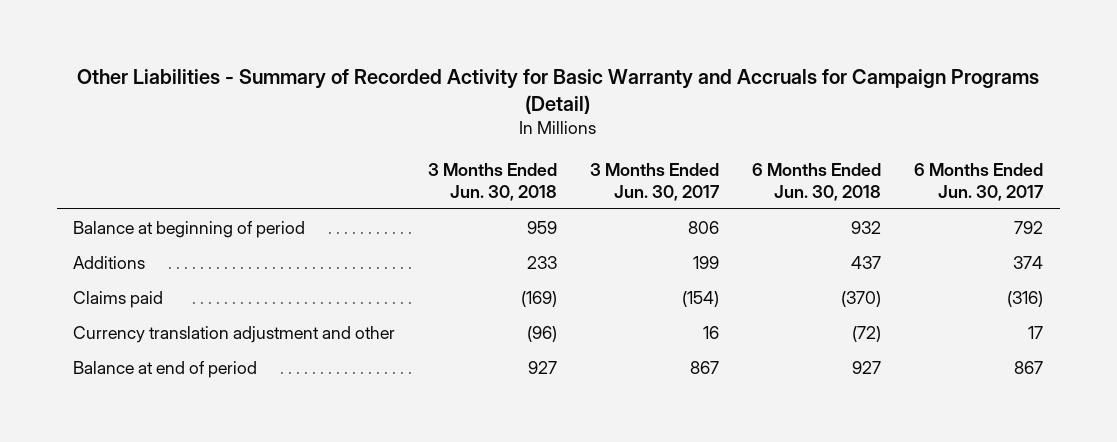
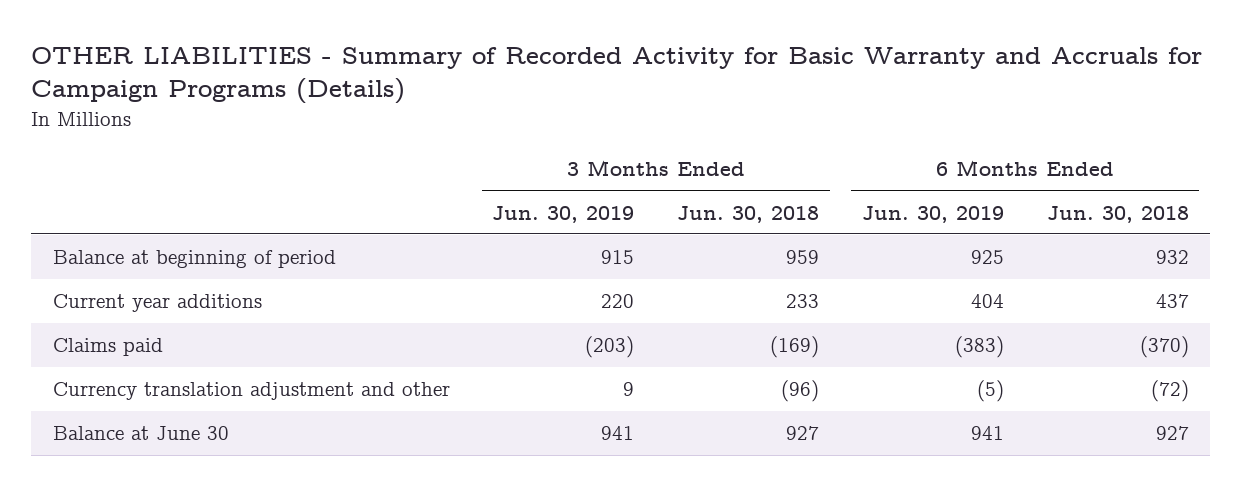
- Other Liabilities - Summary of Recorded Activity for Basic Warranty and Accruals for Campaign Programs (Detail)
+ OTHER LIABILITIES - Summary of Recorded Activity for Basic Warranty and Accruals for Campaign Programs (Details)
- | 3 Months Ended Jun. 30, 2018 | 3 Months Ended Jun. 30, 2017 | 6 Months Ended Jun. 30, 2018 | 6 Months Ended Jun. 30, 2017
+ | 3 Months Ended Jun. 30, 2019 | 3 Months Ended Jun. 30, 2018 | 6 Months Ended Jun. 30, 2019 | 6 Months Ended Jun. 30, 2018
- Additions | 233 | 199 | 437 | 374
+ Current year additions | 220 | 233 | 404 | 437
- Balance at end of period | 927 | 867 | 927 | 867
+ Balance at June 30 | 941 | 927 | 941 | 927

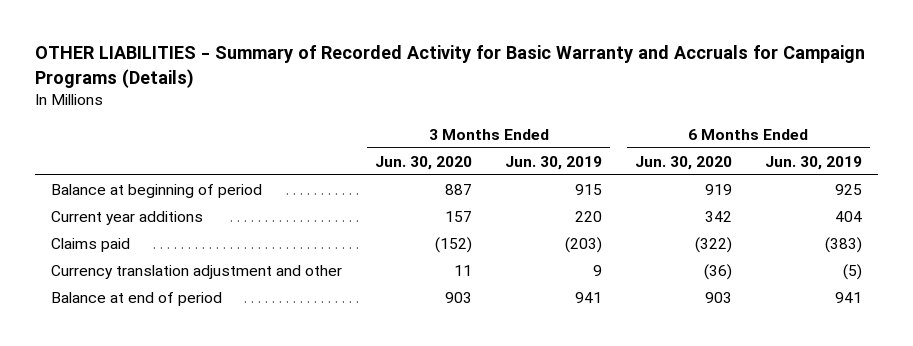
- | 3 Months Ended Jun. 30, 2019 | 3 Months Ended Jun. 30, 2018 | 6 Months Ended Jun. 30, 2019 | 6 Months Ended Jun. 30, 2018
+ | 3 Months Ended Jun. 30, 2020 | 3 Months Ended Jun. 30, 2019 | 6 Months Ended Jun. 30, 2020 | 6 Months Ended Jun. 30, 2019
- Balance at June 30 | 941 | 927 | 941 | 927
+ Balance at end of period | 903 | 941 | 903 | 941

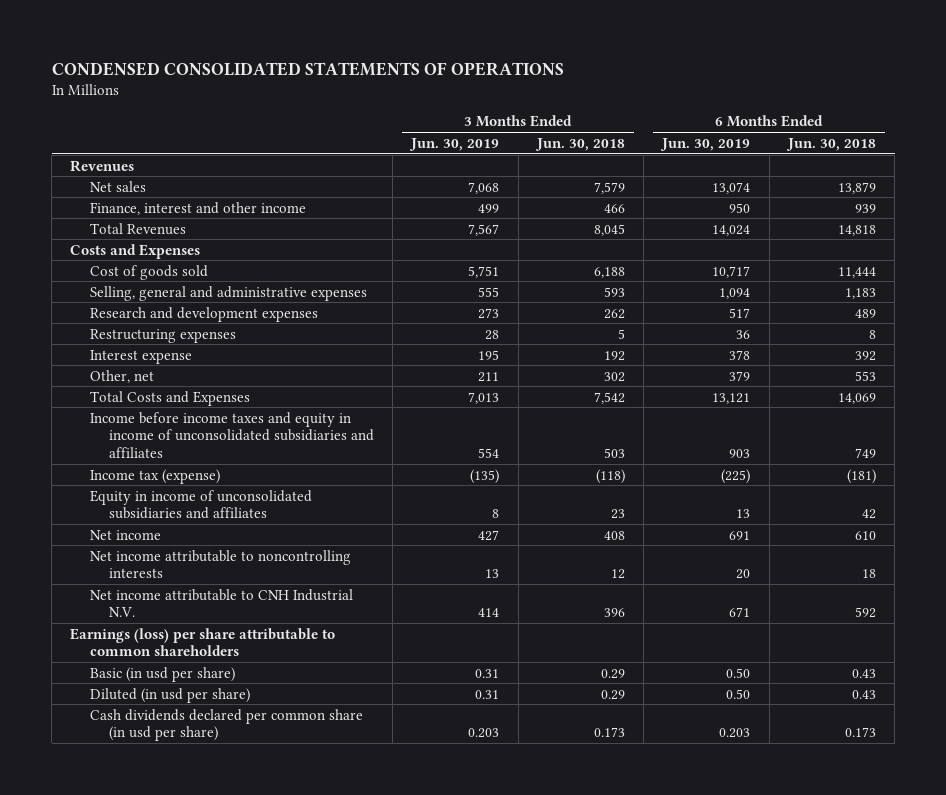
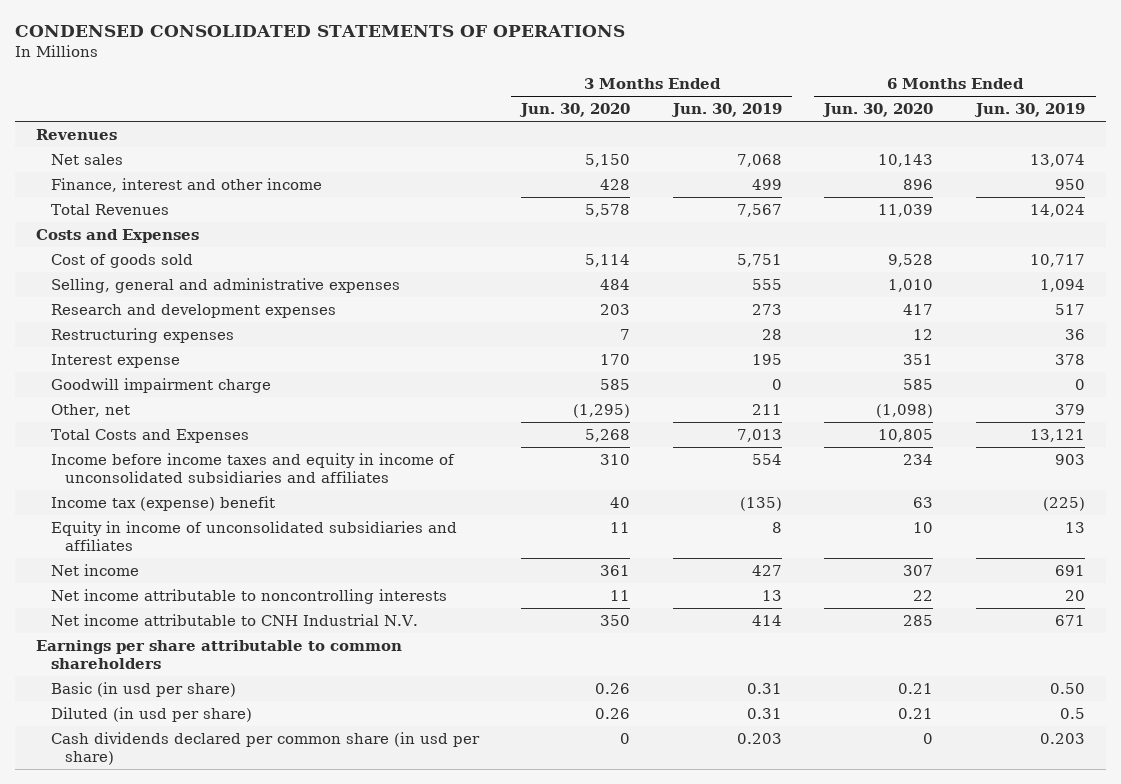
- | 3 Months Ended Jun. 30, 2019 | 3 Months Ended Jun. 30, 2018 | 6 Months Ended Jun. 30, 2019 | 6 Months Ended Jun. 30, 2018
+ | 3 Months Ended Jun. 30, 2020 | 3 Months Ended Jun. 30, 2019 | 6 Months Ended Jun. 30, 2020 | 6 Months Ended Jun. 30, 2019
+ Goodwill impairment charge | 585 | 0 | 585 | 0
- Income tax (expense) | (135) | (118) | (225) | (181)
+ Income tax (expense) benefit | 40 | (135) | 63 | (225)
- Earnings (loss) per share attributable to common shareholders
+ Earnings per share attributable to common shareholders
- Diluted (in usd per share) | 0.31 | 0.29 | 0.50 | 0.43
+ Diluted (in usd per share) | 0.26 | 0.31 | 0.21 | 0.5

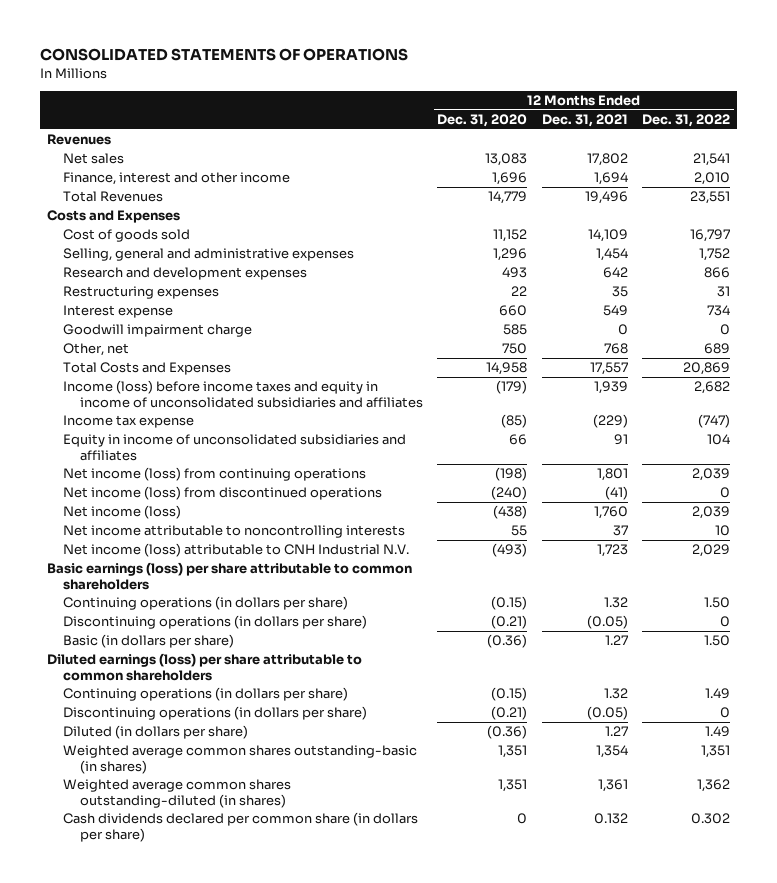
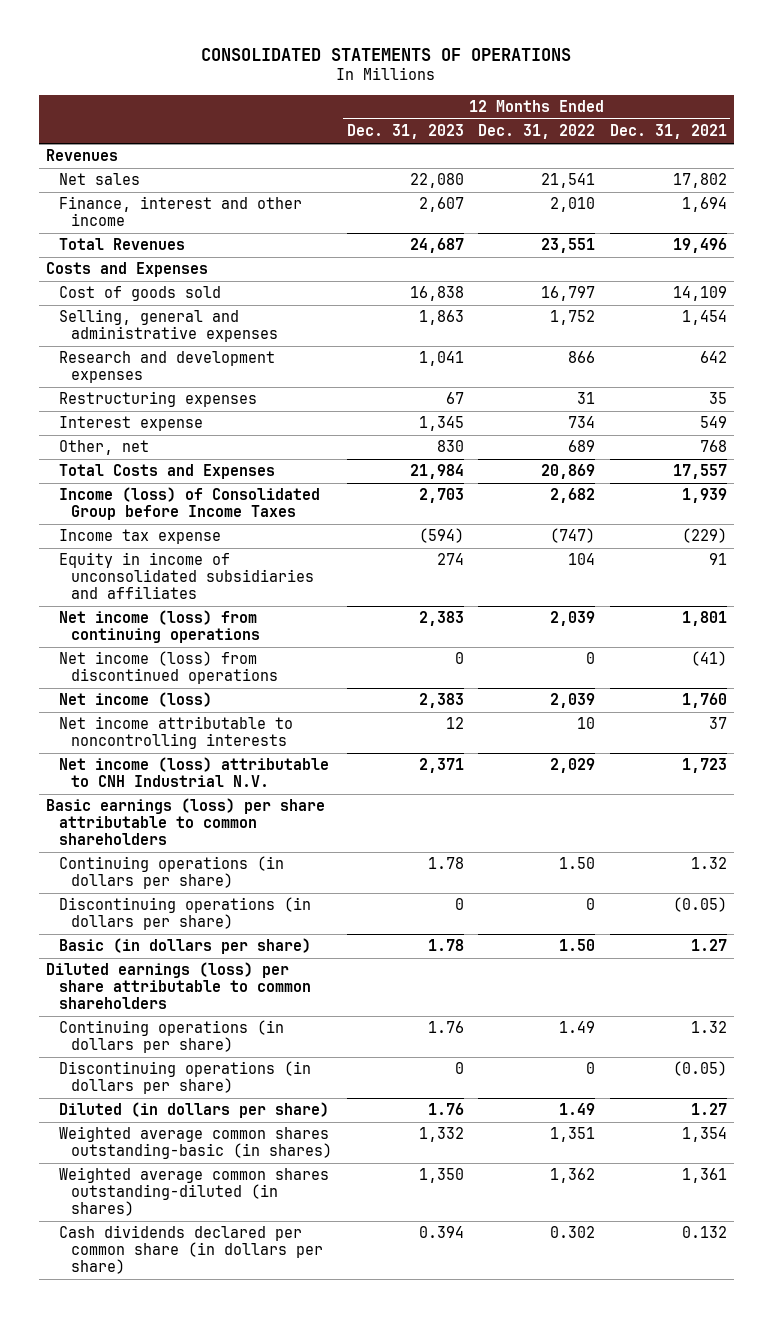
- | 12 Months Ended Dec. 31, 2020 | 12 Months Ended Dec. 31, 2021 | 12 Months Ended Dec. 31, 2022
+ | 12 Months Ended Dec. 31, 2023 | 12 Months Ended Dec. 31, 2022 | 12 Months Ended Dec. 31, 2021
- Goodwill impairment charge | 585 | 0 | 0
- Income (loss) before income taxes and equity in income of unconsolidated subsidiaries and affiliates | (179) | 1,939 | 2,682
+ Income (loss) of Consolidated Group before Income Taxes | 2,703 | 2,682 | 1,939

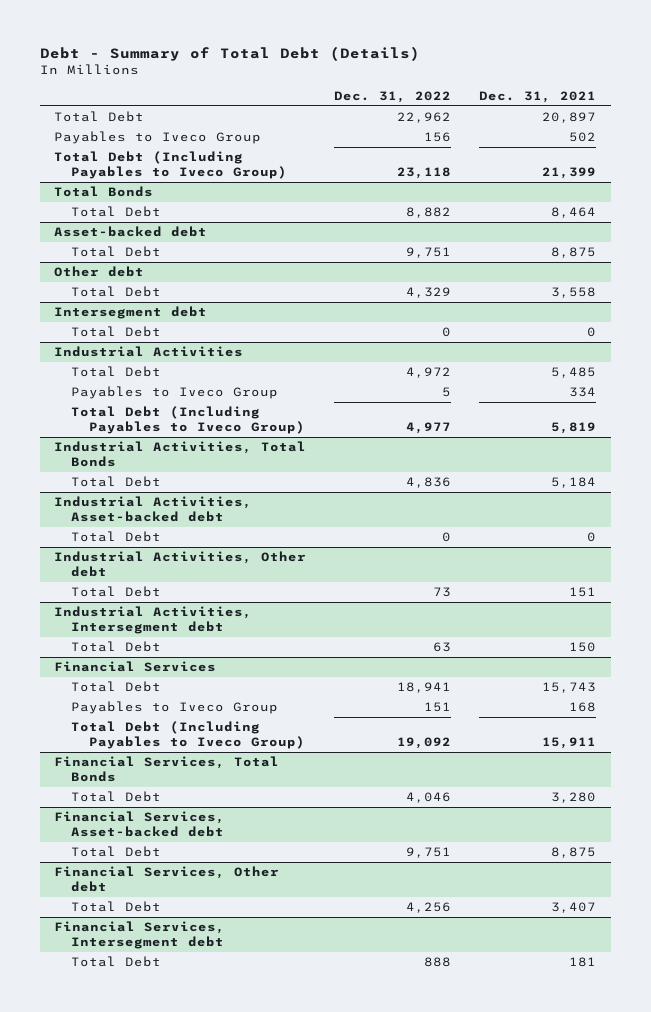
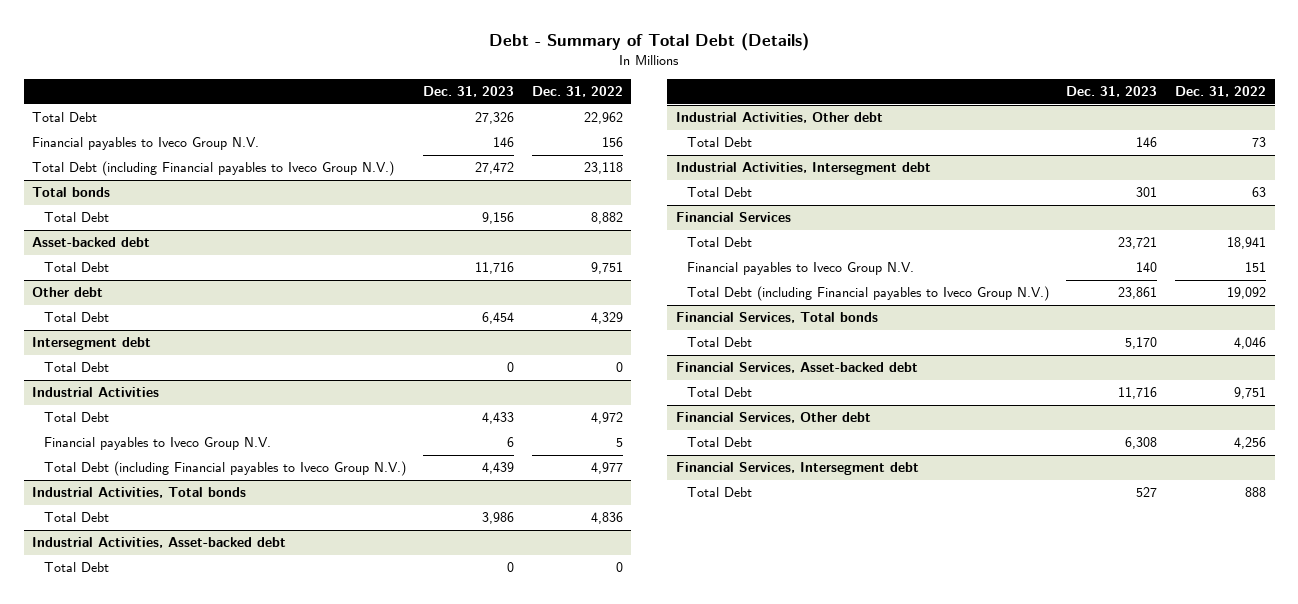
- | Dec. 31, 2022 | Dec. 31, 2021
+ | Dec. 31, 2023 | Dec. 31, 2022
- Payables to Iveco Group | 156 | 502
- Total Debt (Including Payables to Iveco Group) | 23,118 | 21,399
- Total Bonds
+ Financial payables to Iveco Group N.V. | 146 | 156
+ Total Debt (including Financial payables to Iveco Group N.V.) | 27,472 | 23,118
+ Total bonds
@ Industrial Activities
- Payables to Iveco Group | 5 | 334
- Total Debt (Including Payables to Iveco Group) | 4,977 | 5,819
- Industrial Activities, Total Bonds
@ Industrial Activities
+ Financial payables to Iveco Group N.V. | 6 | 5
+ Total Debt (including Financial payables to Iveco Group N.V.) | 4,439 | 4,977
+ Industrial Activities, Total bonds
@ Financial Services
- Payables to Iveco Group | 151 | 168
- Total Debt (Including Payables to Iveco Group) | 19,092 | 15,911
- Financial Services, Total Bonds
@ Financial Services
+ Financial payables to Iveco Group N.V. | 140 | 151
+ Total Debt (including Financial payables to Iveco Group N.V.) | 23,861 | 19,092
+ Financial Services, Total bonds

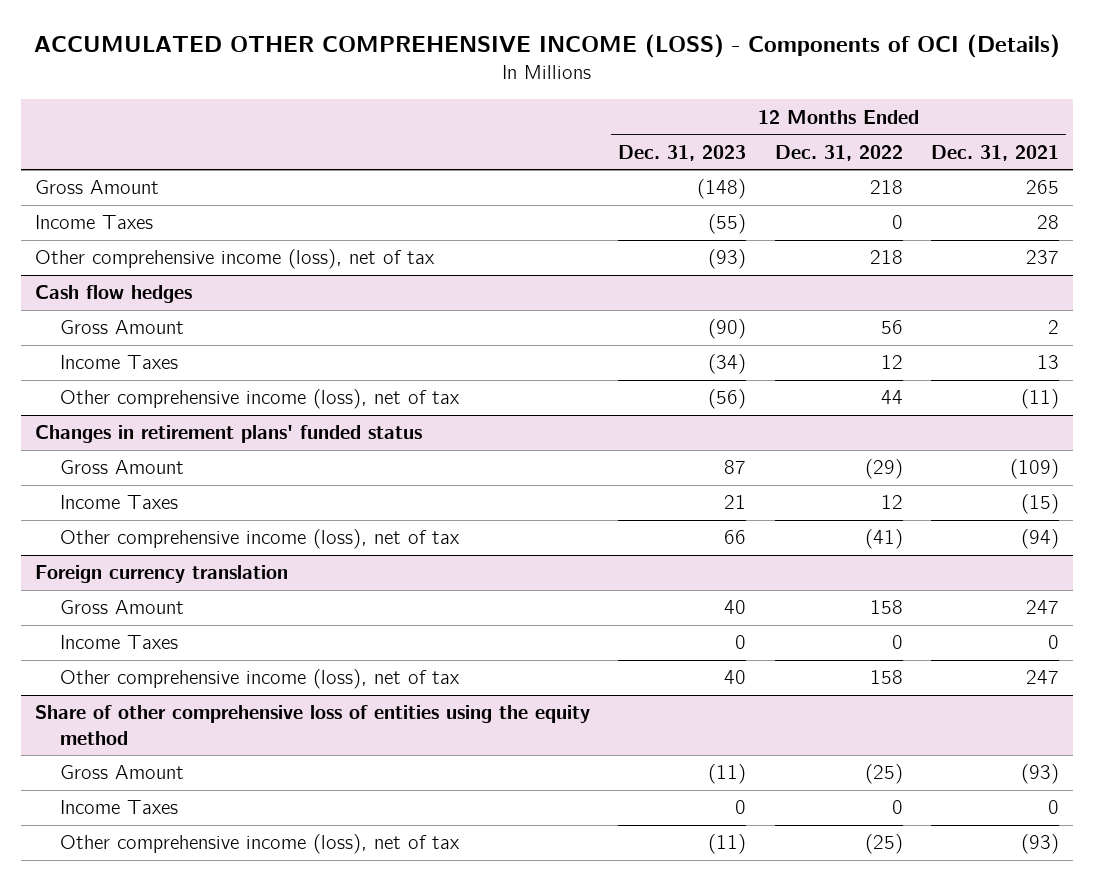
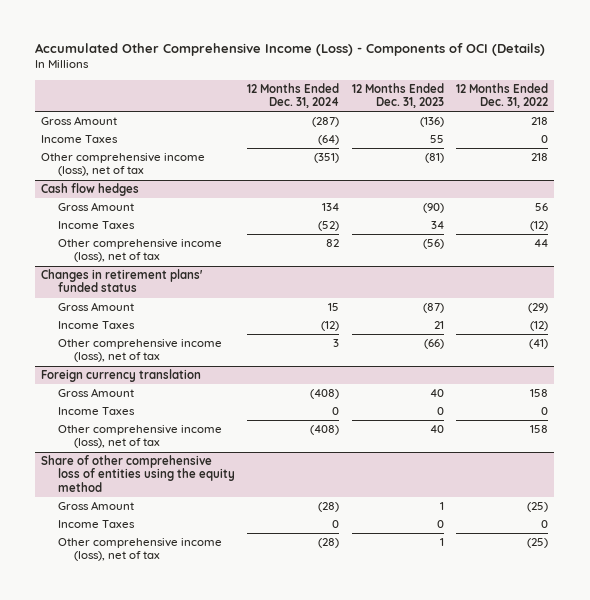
- ACCUMULATED OTHER COMPREHENSIVE INCOME (LOSS) - Components of OCI (Details)
+ Accumulated Other Comprehensive Income (Loss) - Components of OCI (Details)
- | 12 Months Ended Dec. 31, 2023 | 12 Months Ended Dec. 31, 2022 | 12 Months Ended Dec. 31, 2021
+ | 12 Months Ended Dec. 31, 2024 | 12 Months Ended Dec. 31, 2023 | 12 Months Ended Dec. 31, 2022
- Gross Amount | (148) | 218 | 265
- Income Taxes | (55) | 0 | 28
- Other comprehensive income (loss), net of tax | (93) | 218 | 237
+ Gross Amount | (287) | (136) | 218
+ Income Taxes | (64) | 55 | 0
+ Other comprehensive income (loss), net of tax | (351) | (81) | 218
@ Cash flow hedges
- Income Taxes | (34) | 12 | 13
+ Income Taxes | (52) | 34 | (12)
@ Changes in retirement plans' funded status
- Gross Amount | 87 | (29) | (109)
- Income Taxes | 21 | 12 | (15)
- Other comprehensive income (loss), net of tax | 66 | (41) | (94)
+ Gross Amount | 15 | (87) | (29)
+ Income Taxes | (12) | 21 | (12)
+ Other comprehensive income (loss), net of tax | 3 | (66) | (41)
@ Share of other comprehensive loss of entities using the equity method
- Gross Amount | (11) | (25) | (93)
+ Gross Amount | (28) | 1 | (25)
- Other comprehensive income (loss), net of tax | (11) | (25) | (93)
+ Other comprehensive income (loss), net of tax | (28) | 1 | (25)

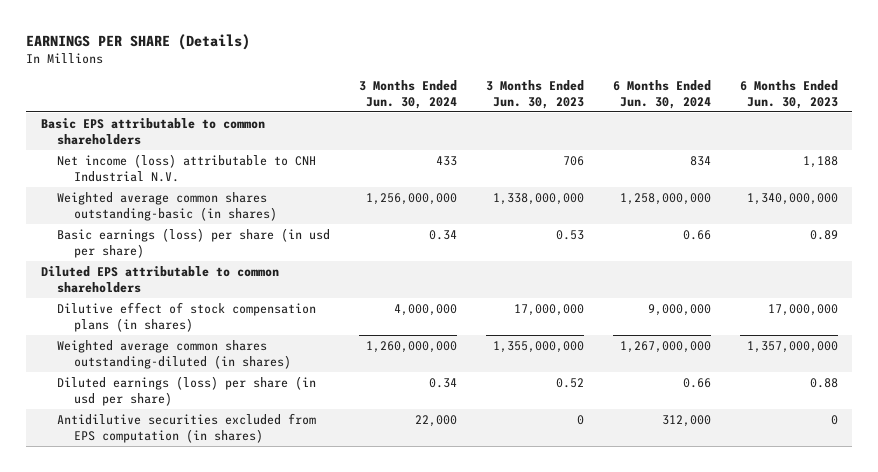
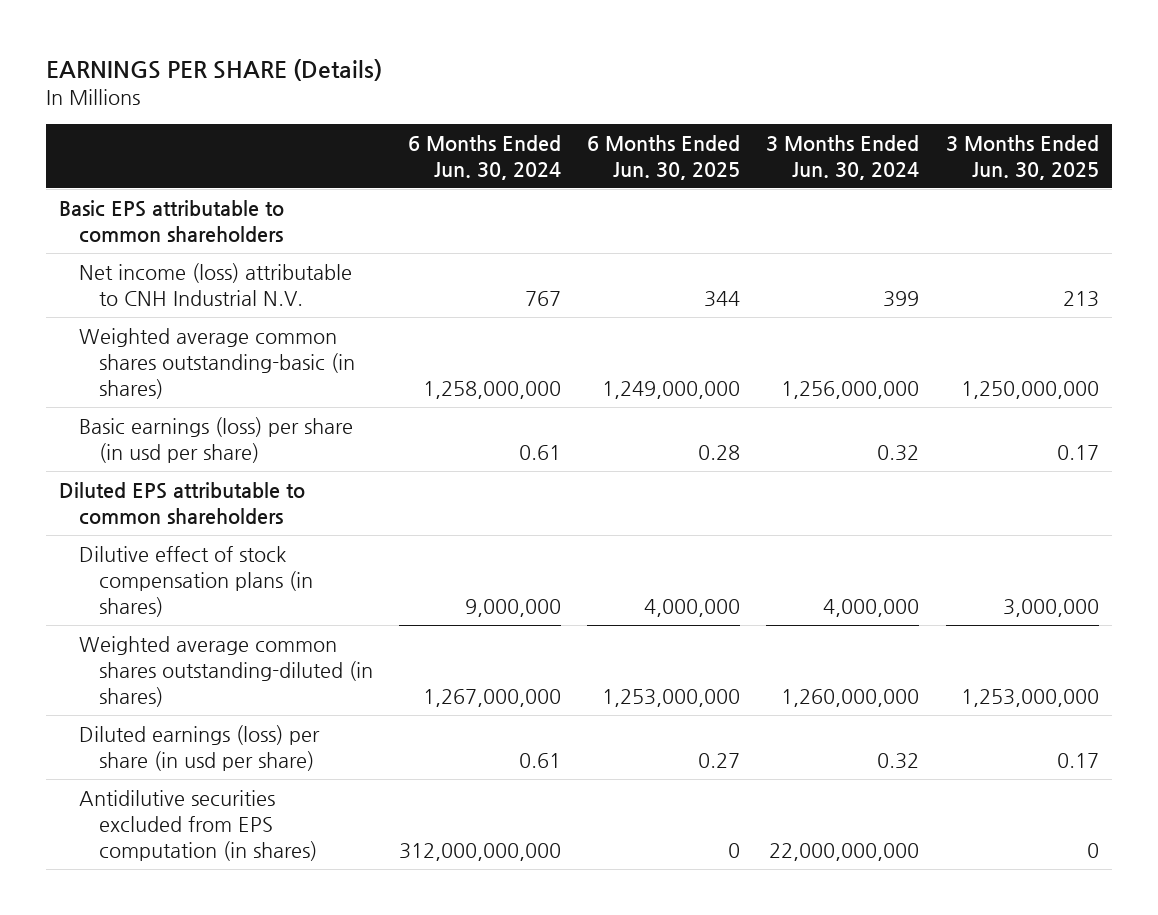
- | 3 Months Ended Jun. 30, 2024 | 3 Months Ended Jun. 30, 2023 | 6 Months Ended Jun. 30, 2024 | 6 Months Ended Jun. 30, 2023
+ | 6 Months Ended Jun. 30, 2024 | 6 Months Ended Jun. 30, 2025 | 3 Months Ended Jun. 30, 2024 | 3 Months Ended Jun. 30, 2025
- Net income (loss) attributable to CNH Industrial N.V. | 433 | 706 | 834 | 1,188
+ Net income (loss) attributable to CNH Industrial N.V. | 767 | 344 | 399 | 213
- Basic earnings (loss) per share (in usd per share) | 0.34 | 0.53 | 0.66 | 0.89
+ Basic earnings (loss) per share (in usd per share) | 0.61 | 0.28 | 0.32 | 0.17
- Diluted earnings (loss) per share (in usd per share) | 0.34 | 0.52 | 0.66 | 0.88
- Antidilutive securities excluded from EPS computation (in shares) | 22,000 | 0 | 312,000 | 0
+ Diluted earnings (loss) per share (in usd per share) | 0.61 | 0.27 | 0.32 | 0.17
+ Antidilutive securities excluded from EPS computation (in shares) | 312,000,000,000 | 0 | 22,000,000,000 | 0

